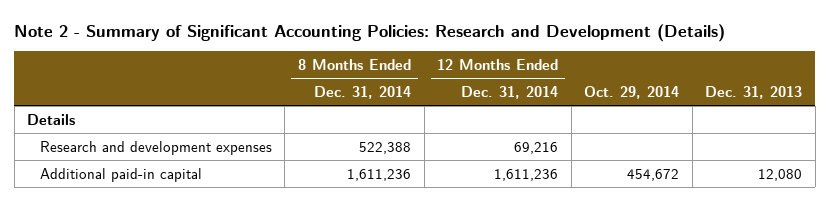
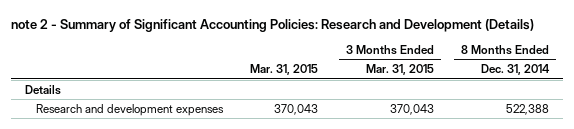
- Note 2 - Summary of Significant Accounting Policies: Research and Development (Details)
+ note 2 - Summary of Significant Accounting Policies: Research and Development (Details)
- | 8 Months Ended Dec. 31, 2014 | 12 Months Ended Dec. 31, 2014 | Oct. 29, 2014 | Dec. 31, 2013
+ | Mar. 31, 2015 | 3 Months Ended Mar. 31, 2015 | 8 Months Ended Dec. 31, 2014
- Additional paid-in capital | 1,611,236 | 1,611,236 | 454,672 | 12,080

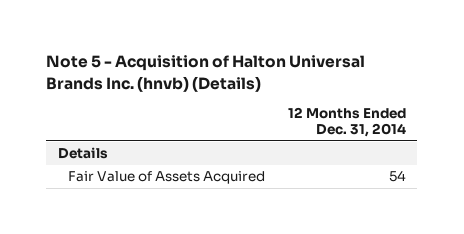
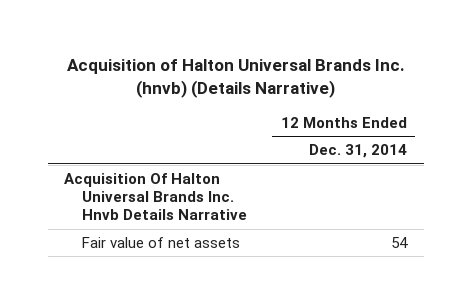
- Note 5 - Acquisition of Halton Universal Brands Inc. (hnvb) (Details)
+ Acquisition of Halton Universal Brands Inc. (hnvb) (Details Narrative)
- Details
- Fair Value of Assets Acquired | 54
+ Acquisition Of Halton Universal Brands Inc. Hnvb Details Narrative
+ Fair value of net assets | 54

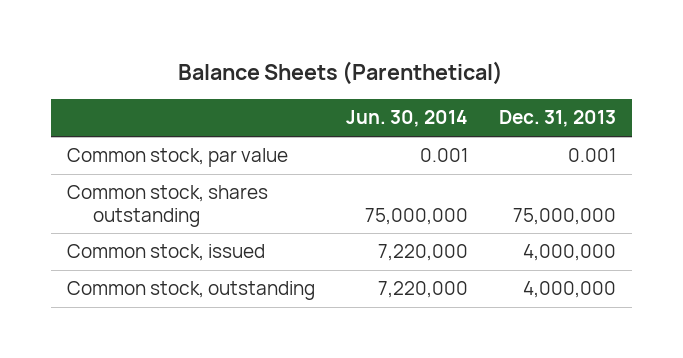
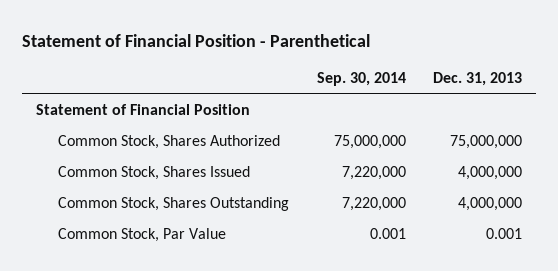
- Balance Sheets (Parenthetical)
+ Statement of Financial Position - Parenthetical
- | Jun. 30, 2014 | Dec. 31, 2013
+ | Sep. 30, 2014 | Dec. 31, 2013
- Common stock, par value | 0.001 | 0.001
- Common stock, shares outstanding | 75,000,000 | 75,000,000
- Common stock, issued | 7,220,000 | 4,000,000
- Common stock, outstanding | 7,220,000 | 4,000,000
+ Statement of Financial Position
+ Common Stock, Shares Authorized | 75,000,000 | 75,000,000
+ Common Stock, Shares Issued | 7,220,000 | 4,000,000
+ Common Stock, Shares Outstanding | 7,220,000 | 4,000,000
+ Common Stock, Par Value | 0.001 | 0.001

